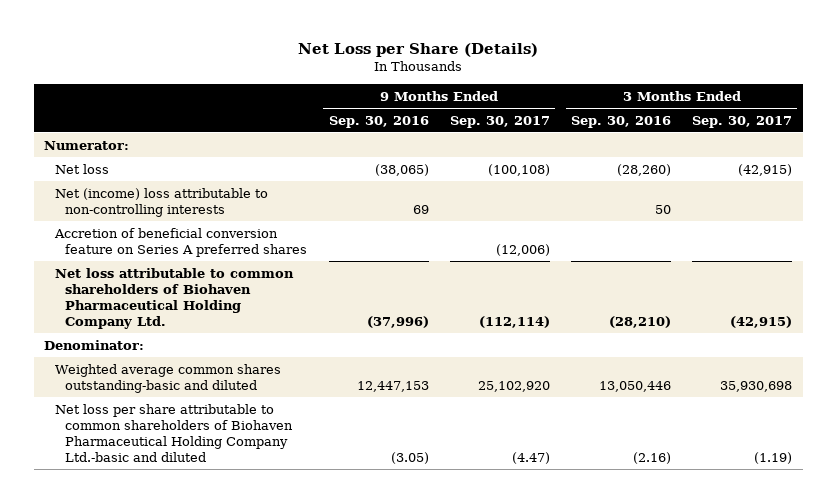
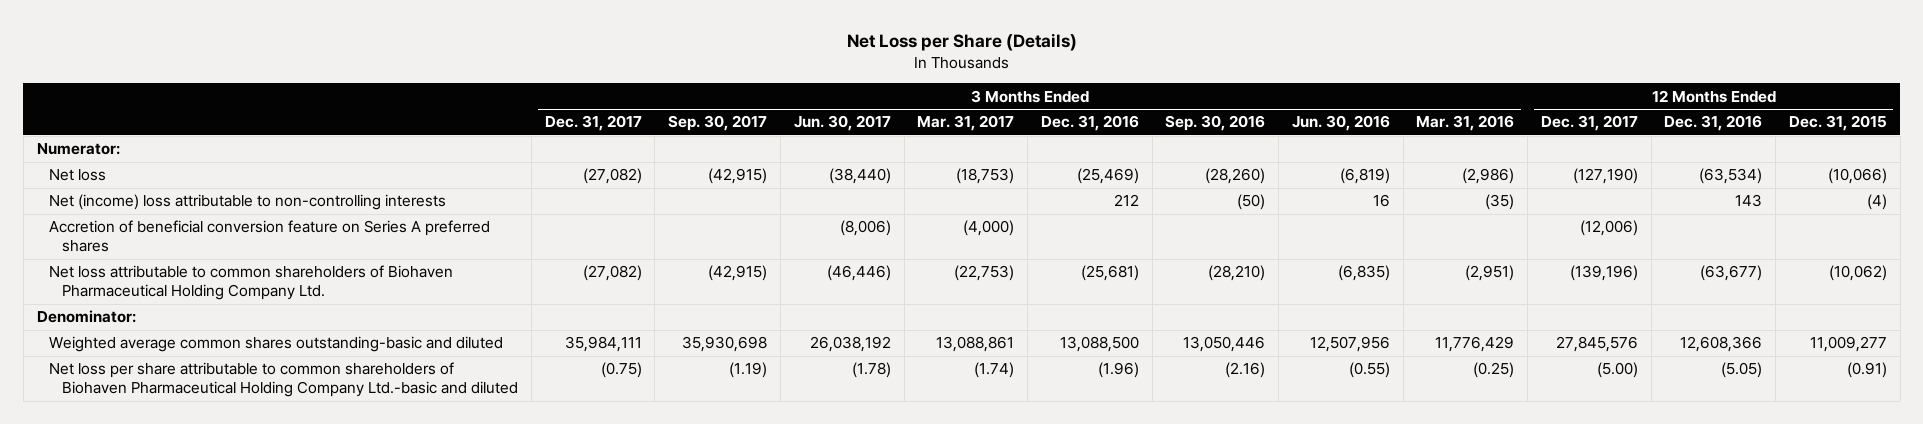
- | 9 Months Ended Sep. 30, 2016 | 9 Months Ended Sep. 30, 2017 | 3 Months Ended Sep. 30, 2016 | 3 Months Ended Sep. 30, 2017
+ | 3 Months Ended Dec. 31, 2017 | 3 Months Ended Sep. 30, 2017 | 3 Months Ended Jun. 30, 2017 | 3 Months Ended Mar. 31, 2017 | 3 Months Ended Dec. 31, 2016 | 3 Months Ended Sep. 30, 2016 | 3 Months Ended Jun. 30, 2016 | 3 Months Ended Mar. 31, 2016 | 12 Months Ended Dec. 31, 2017 | 12 Months Ended Dec. 31, 2016 | 12 Months Ended Dec. 31, 2015
- Net (income) loss attributable to non-controlling interests | 69 | | 50 |
+ Net (income) loss attributable to non-controlling interests | | | | | 212 | (50) | 16 | (35) | | 143 | (4)

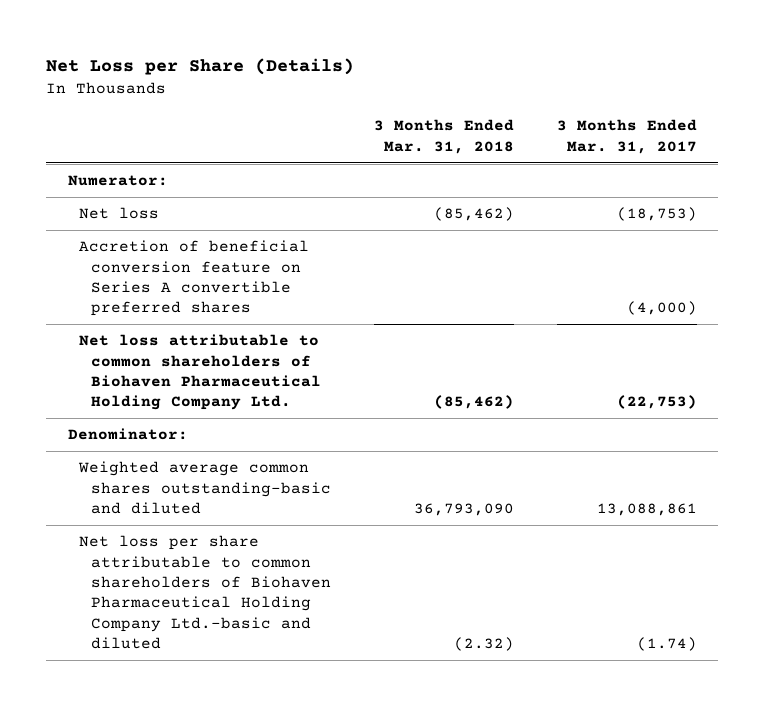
- | 3 Months Ended Dec. 31, 2017 | 3 Months Ended Sep. 30, 2017 | 3 Months Ended Jun. 30, 2017 | 3 Months Ended Mar. 31, 2017 | 3 Months Ended Dec. 31, 2016 | 3 Months Ended Sep. 30, 2016 | 3 Months Ended Jun. 30, 2016 | 3 Months Ended Mar. 31, 2016 | 12 Months Ended Dec. 31, 2017 | 12 Months Ended Dec. 31, 2016 | 12 Months Ended Dec. 31, 2015
+ | 3 Months Ended Mar. 31, 2018 | 3 Months Ended Mar. 31, 2017
- Net (income) loss attributable to non-controlling interests | | | | | 212 | (50) | 16 | (35) | | 143 | (4)
- Accretion of beneficial conversion feature on Series A preferred shares | | | (8,006) | (4,000) | | | | | (12,006) | |
+ Accretion of beneficial conversion feature on Series A convertible preferred shares | | (4,000)

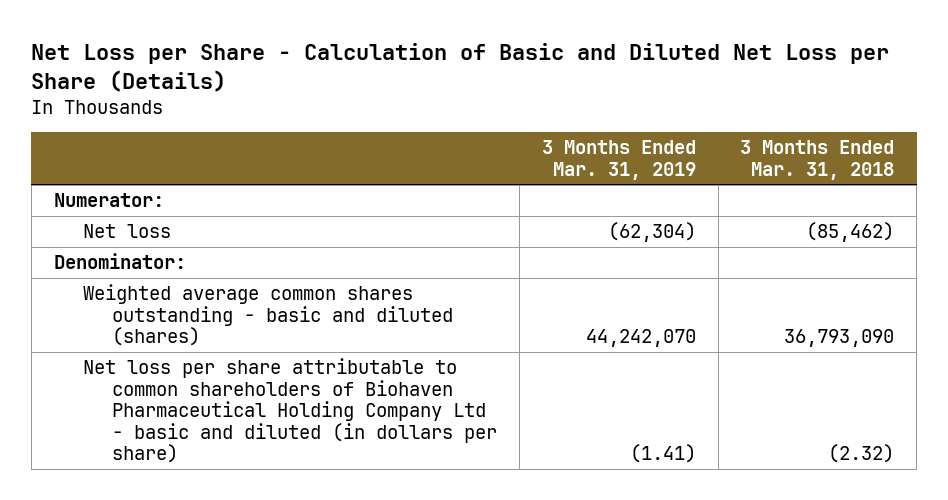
- Net Loss per Share (Details)
+ Net Loss per Share - Calculation of Basic and Diluted Net Loss per Share (Details)
- | 3 Months Ended Mar. 31, 2018 | 3 Months Ended Mar. 31, 2017
+ | 3 Months Ended Mar. 31, 2019 | 3 Months Ended Mar. 31, 2018
- Accretion of beneficial conversion feature on Series A convertible preferred shares | | (4,000)
- Net loss attributable to common shareholders of Biohaven Pharmaceutical Holding Company Ltd. | (85,462) | (22,753)
- Weighted average common shares outstanding-basic and diluted | 36,793,090 | 13,088,861
- Net loss per share attributable to common shareholders of Biohaven Pharmaceutical Holding Company Ltd.-basic and diluted | (2.32) | (1.74)
+ Weighted average common shares outstanding - basic and diluted (shares) | 44,242,070 | 36,793,090
+ Net loss per share attributable to common shareholders of Biohaven Pharmaceutical Holding Company Ltd - basic and diluted (in dollars per share) | (1.41) | (2.32)

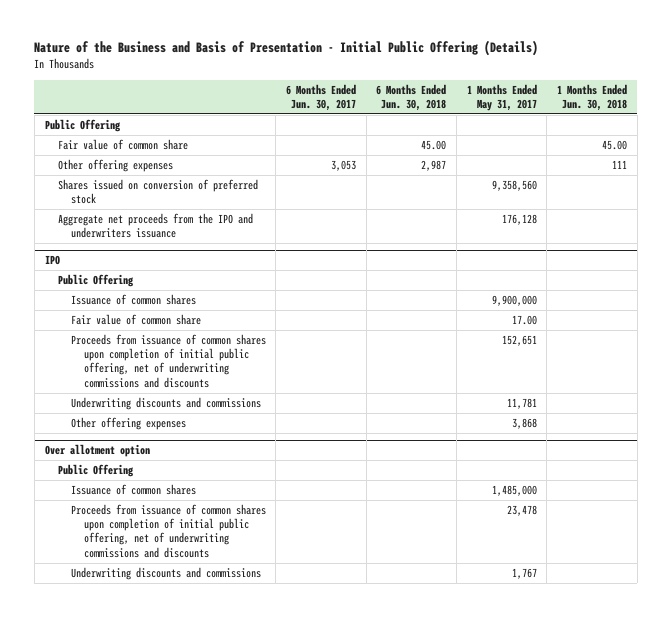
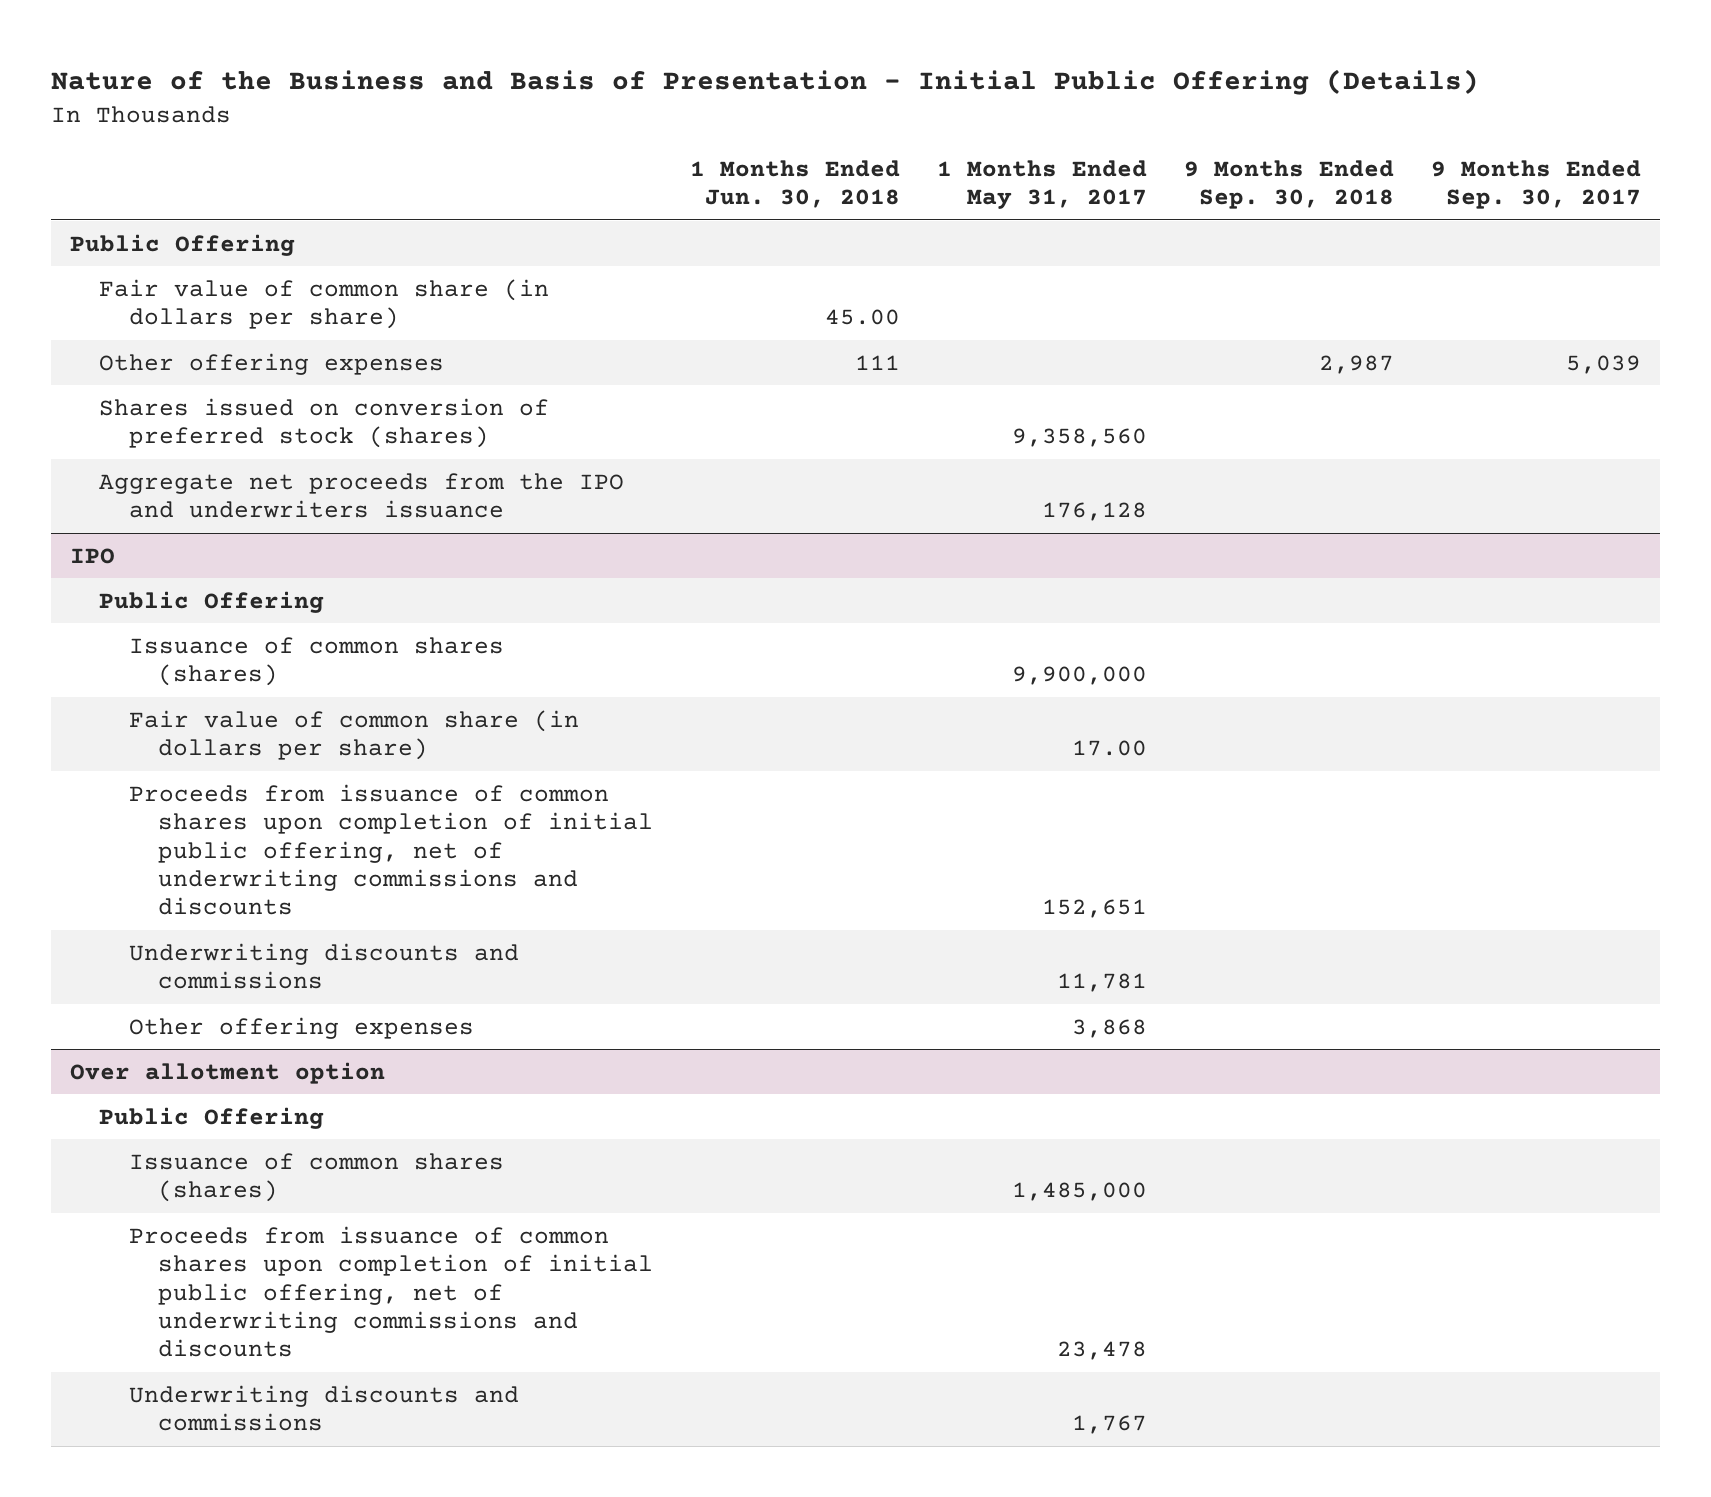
- | 6 Months Ended Jun. 30, 2017 | 6 Months Ended Jun. 30, 2018 | 1 Months Ended May 31, 2017 | 1 Months Ended Jun. 30, 2018
+ | 1 Months Ended Jun. 30, 2018 | 1 Months Ended May 31, 2017 | 9 Months Ended Sep. 30, 2018 | 9 Months Ended Sep. 30, 2017
- Fair value of common share | | 45.00 | | 45.00
+ Fair value of common share (in dollars per share) | 45.00 | | |
- Shares issued on conversion of preferred stock | | | 9,358,560 |
+ Shares issued on conversion of preferred stock (shares) | | 9,358,560 | |
@ IPO
- Issuance of common shares | | | 9,900,000 |
- Fair value of common share | | | 17.00 |
+ Issuance of common shares (shares) | | 9,900,000 | |
+ Fair value of common share (in dollars per share) | | 17.00 | |
@ Over allotment option
- Issuance of common shares | | | 1,485,000 |
+ Issuance of common shares (shares) | | 1,485,000 | |

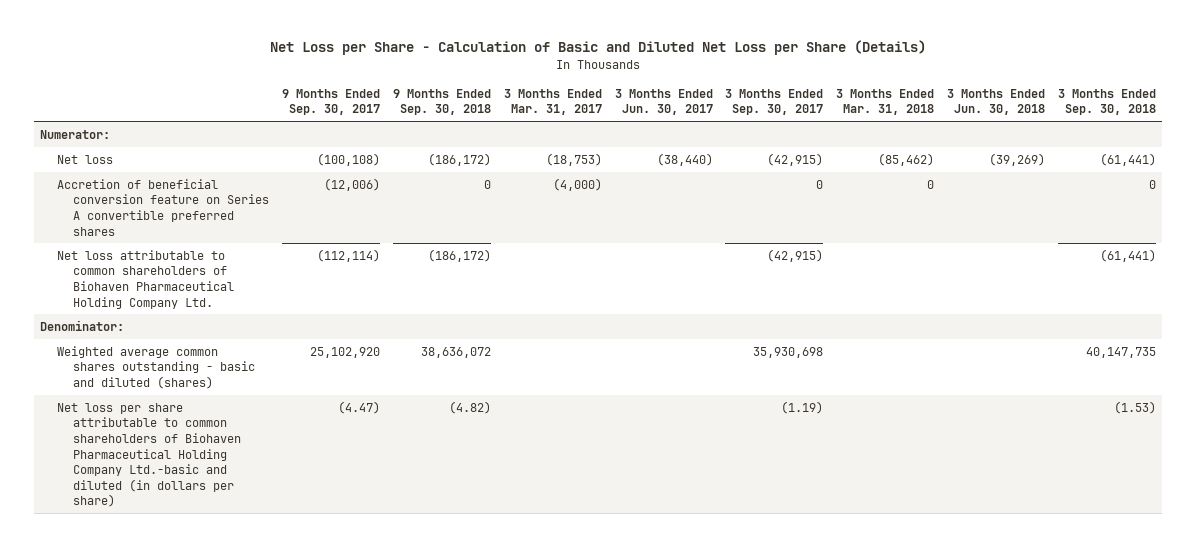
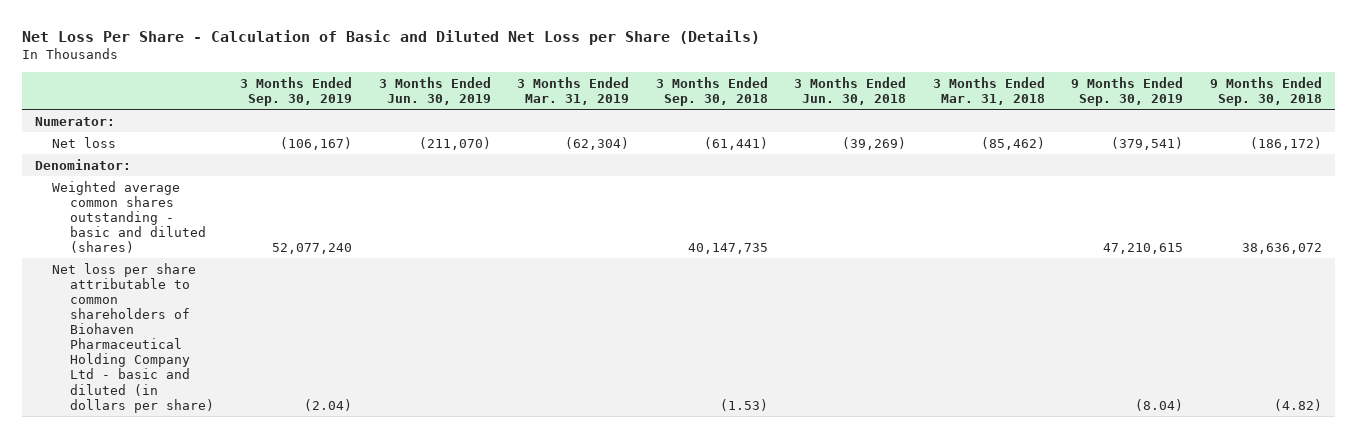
- Net Loss per Share - Calculation of Basic and Diluted Net Loss per Share (Details)
+ Net Loss Per Share - Calculation of Basic and Diluted Net Loss per Share (Details)
- | 9 Months Ended Sep. 30, 2017 | 9 Months Ended Sep. 30, 2018 | 3 Months Ended Mar. 31, 2017 | 3 Months Ended Jun. 30, 2017 | 3 Months Ended Sep. 30, 2017 | 3 Months Ended Mar. 31, 2018 | 3 Months Ended Jun. 30, 2018 | 3 Months Ended Sep. 30, 2018
+ | 3 Months Ended Sep. 30, 2019 | 3 Months Ended Jun. 30, 2019 | 3 Months Ended Mar. 31, 2019 | 3 Months Ended Sep. 30, 2018 | 3 Months Ended Jun. 30, 2018 | 3 Months Ended Mar. 31, 2018 | 9 Months Ended Sep. 30, 2019 | 9 Months Ended Sep. 30, 2018
- Accretion of beneficial conversion feature on Series A convertible preferred shares | (12,006) | 0 | (4,000) | | 0 | 0 | | 0
- Net loss attributable to common shareholders of Biohaven Pharmaceutical Holding Company Ltd. | (112,114) | (186,172) | | | (42,915) | | | (61,441)
- Net loss per share attributable to common shareholders of Biohaven Pharmaceutical Holding Company Ltd.-basic and diluted (in dollars per share) | (4.47) | (4.82) | | | (1.19) | | | (1.53)
+ Net loss per share attributable to common shareholders of Biohaven Pharmaceutical Holding Company Ltd - basic and diluted (in dollars per share) | (2.04) | | | (1.53) | | | (8.04) | (4.82)

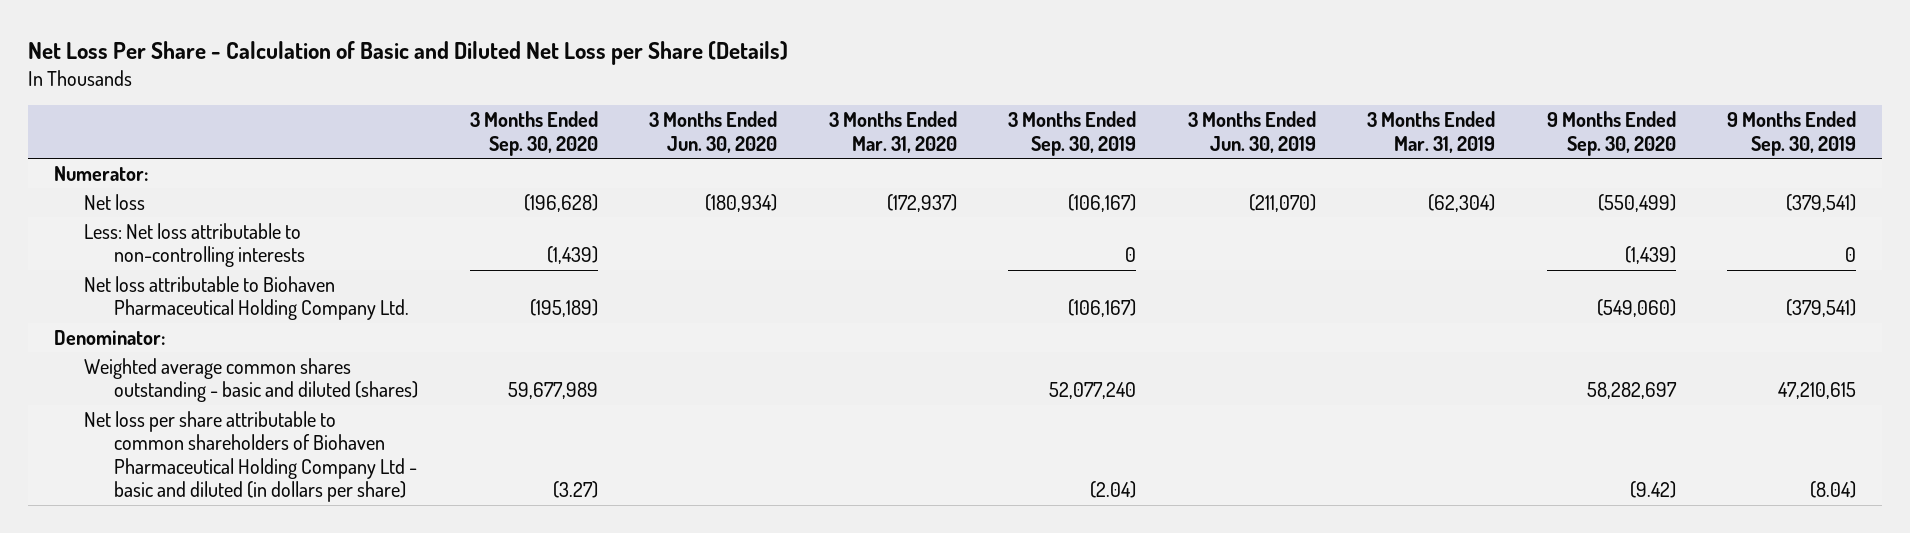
- | 3 Months Ended Sep. 30, 2019 | 3 Months Ended Jun. 30, 2019 | 3 Months Ended Mar. 31, 2019 | 3 Months Ended Sep. 30, 2018 | 3 Months Ended Jun. 30, 2018 | 3 Months Ended Mar. 31, 2018 | 9 Months Ended Sep. 30, 2019 | 9 Months Ended Sep. 30, 2018
+ | 3 Months Ended Sep. 30, 2020 | 3 Months Ended Jun. 30, 2020 | 3 Months Ended Mar. 31, 2020 | 3 Months Ended Sep. 30, 2019 | 3 Months Ended Jun. 30, 2019 | 3 Months Ended Mar. 31, 2019 | 9 Months Ended Sep. 30, 2020 | 9 Months Ended Sep. 30, 2019
+ Less: Net loss attributable to non-controlling interests | (1,439) | | | 0 | | | (1,439) | 0
+ Net loss attributable to Biohaven Pharmaceutical Holding Company Ltd. | (195,189) | | | (106,167) | | | (549,060) | (379,541)

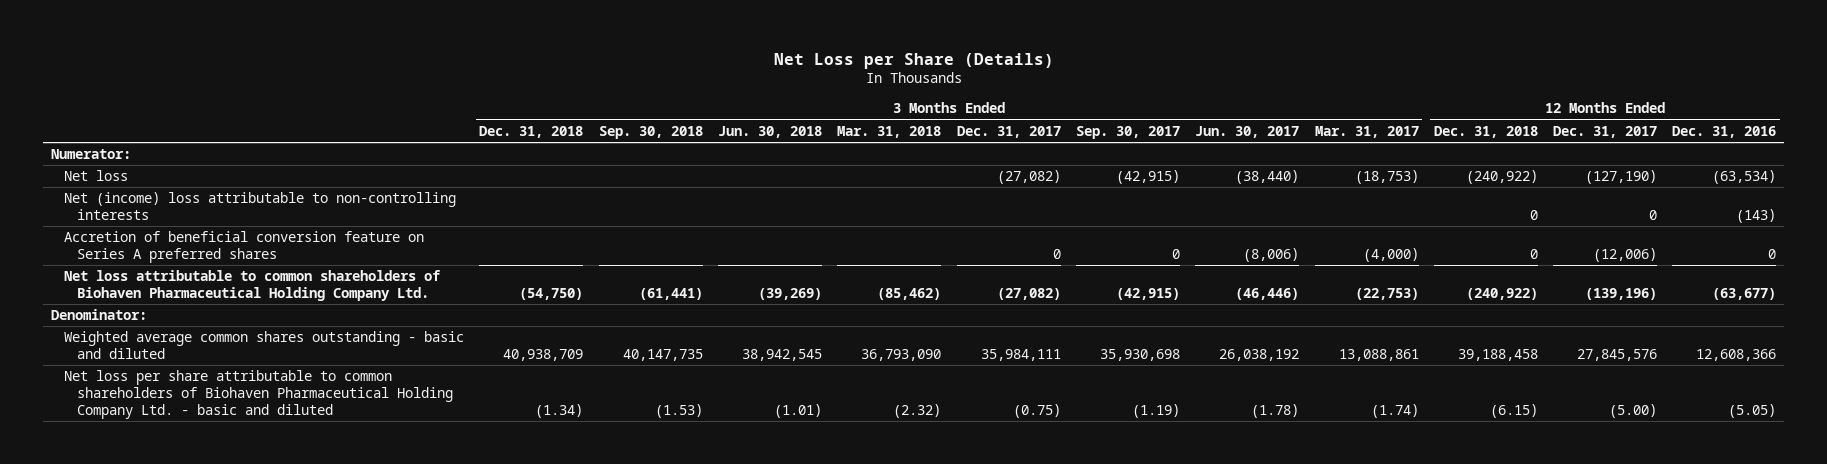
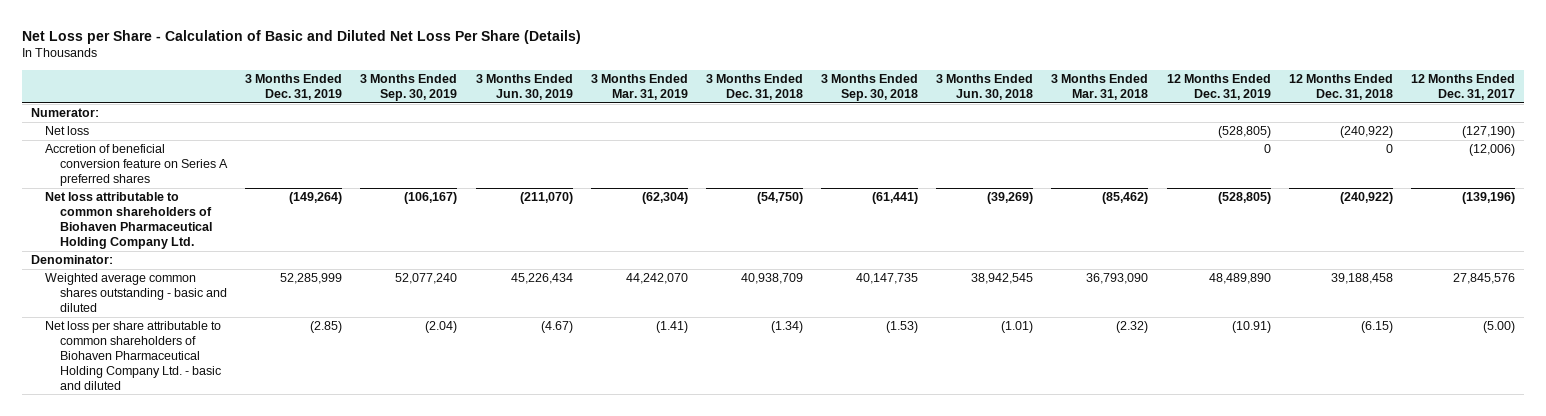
- Net Loss per Share (Details)
+ Net Loss per Share - Calculation of Basic and Diluted Net Loss Per Share (Details)
- | 3 Months Ended Dec. 31, 2018 | 3 Months Ended Sep. 30, 2018 | 3 Months Ended Jun. 30, 2018 | 3 Months Ended Mar. 31, 2018 | 3 Months Ended Dec. 31, 2017 | 3 Months Ended Sep. 30, 2017 | 3 Months Ended Jun. 30, 2017 | 3 Months Ended Mar. 31, 2017 | 12 Months Ended Dec. 31, 2018 | 12 Months Ended Dec. 31, 2017 | 12 Months Ended Dec. 31, 2016
+ | 3 Months Ended Dec. 31, 2019 | 3 Months Ended Sep. 30, 2019 | 3 Months Ended Jun. 30, 2019 | 3 Months Ended Mar. 31, 2019 | 3 Months Ended Dec. 31, 2018 | 3 Months Ended Sep. 30, 2018 | 3 Months Ended Jun. 30, 2018 | 3 Months Ended Mar. 31, 2018 | 12 Months Ended Dec. 31, 2019 | 12 Months Ended Dec. 31, 2018 | 12 Months Ended Dec. 31, 2017
- Net (income) loss attributable to non-controlling interests | | | | | | | | | 0 | 0 | (143)

